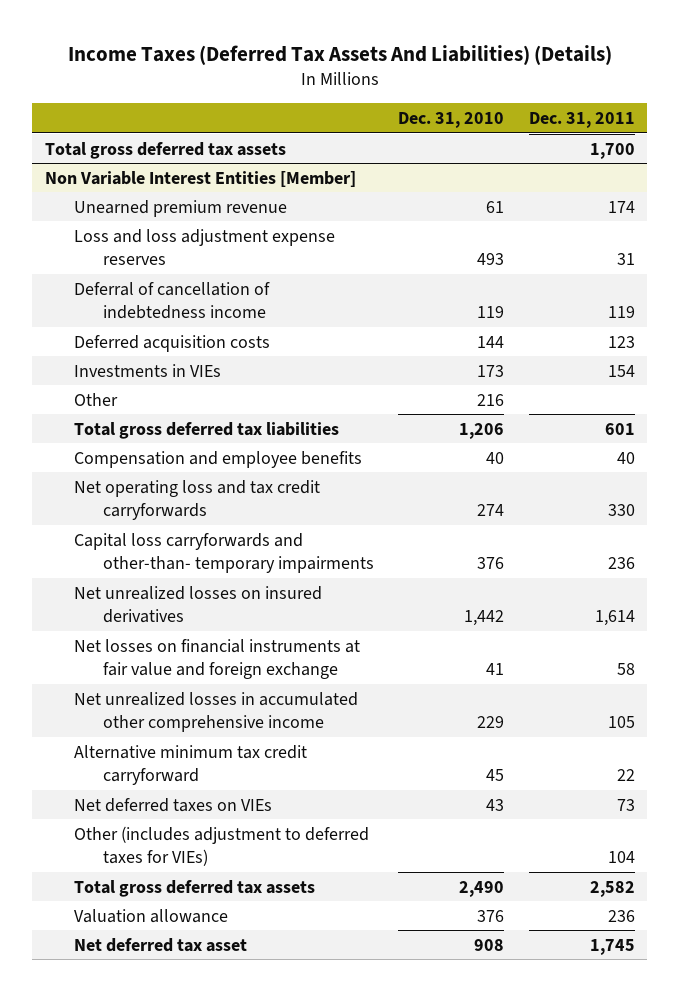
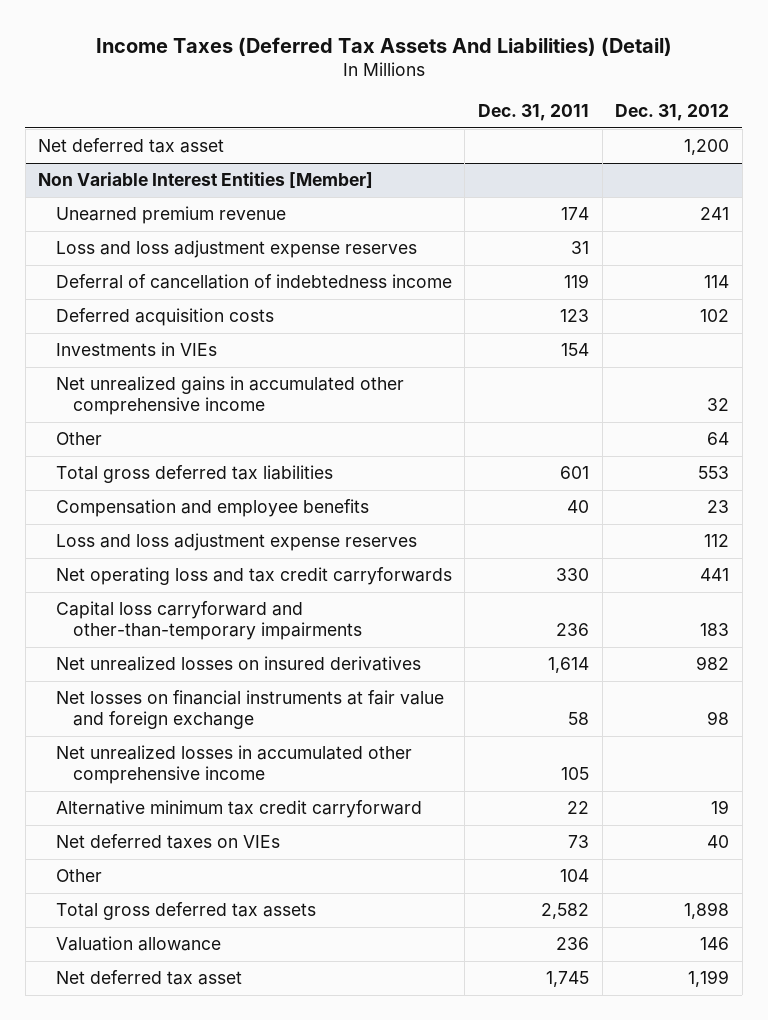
- Income Taxes (Deferred Tax Assets And Liabilities) (Details)
+ Income Taxes (Deferred Tax Assets And Liabilities) (Detail)
- | Dec. 31, 2010 | Dec. 31, 2011
+ | Dec. 31, 2011 | Dec. 31, 2012
- Total gross deferred tax assets | | 1,700
+ Net deferred tax asset | | 1,200
@ Non Variable Interest Entities [Member]
+ Net unrealized gains in accumulated other comprehensive income | | 32
+ Loss and loss adjustment expense reserves | | 112
- Capital loss carryforwards and other-than- temporary impairments | 376 | 236
+ Capital loss carryforward and other-than-temporary impairments | 236 | 183
- Other (includes adjustment to deferred taxes for VIEs) | | 104
+ Other | 104 |

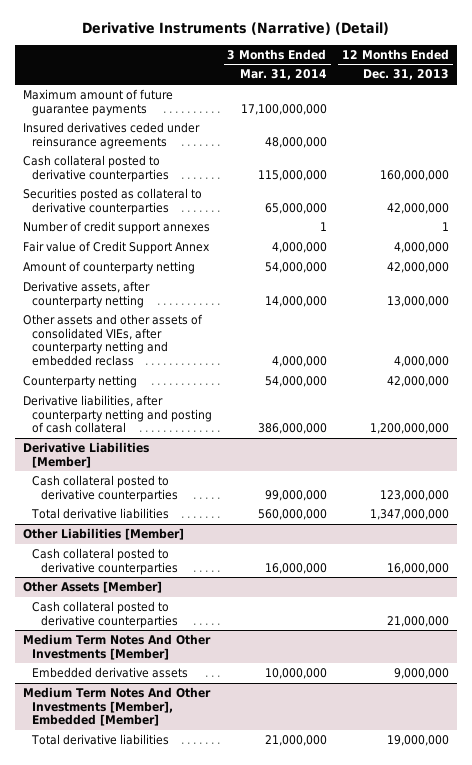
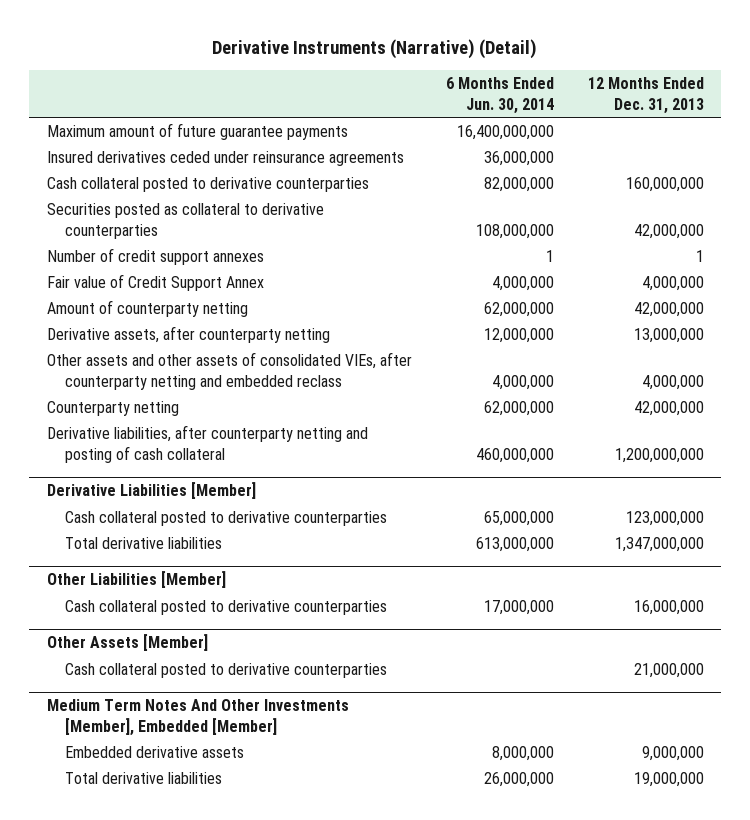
- | 3 Months Ended Mar. 31, 2014 | 12 Months Ended Dec. 31, 2013
+ | 6 Months Ended Jun. 30, 2014 | 12 Months Ended Dec. 31, 2013
- Medium Term Notes And Other Investments [Member]
- Embedded derivative assets | 10,000,000 | 9,000,000
@ Medium Term Notes And Other Investments [Member], Embedded [Member]
+ Embedded derivative assets | 8,000,000 | 9,000,000

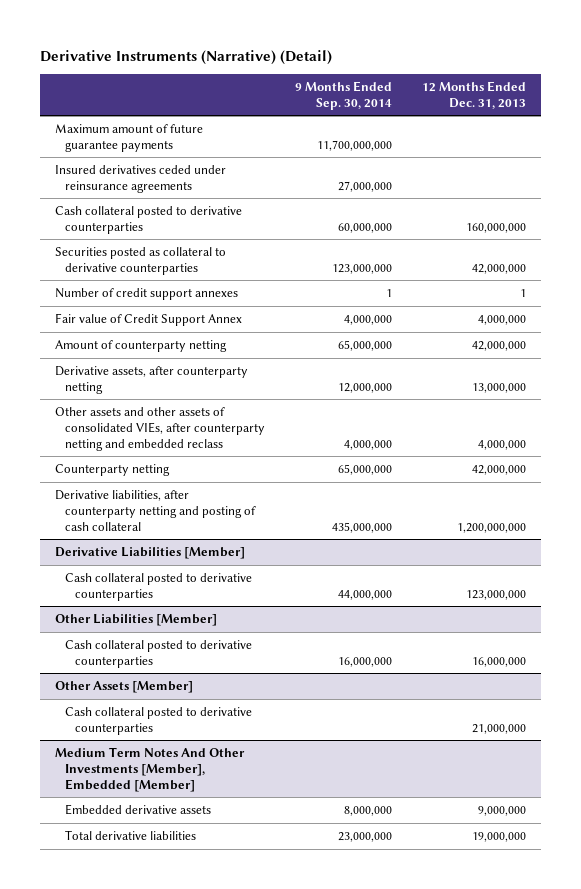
- | 6 Months Ended Jun. 30, 2014 | 12 Months Ended Dec. 31, 2013
+ | 9 Months Ended Sep. 30, 2014 | 12 Months Ended Dec. 31, 2013
@ Derivative Liabilities [Member]
- Total derivative liabilities | 613,000,000 | 1,347,000,000

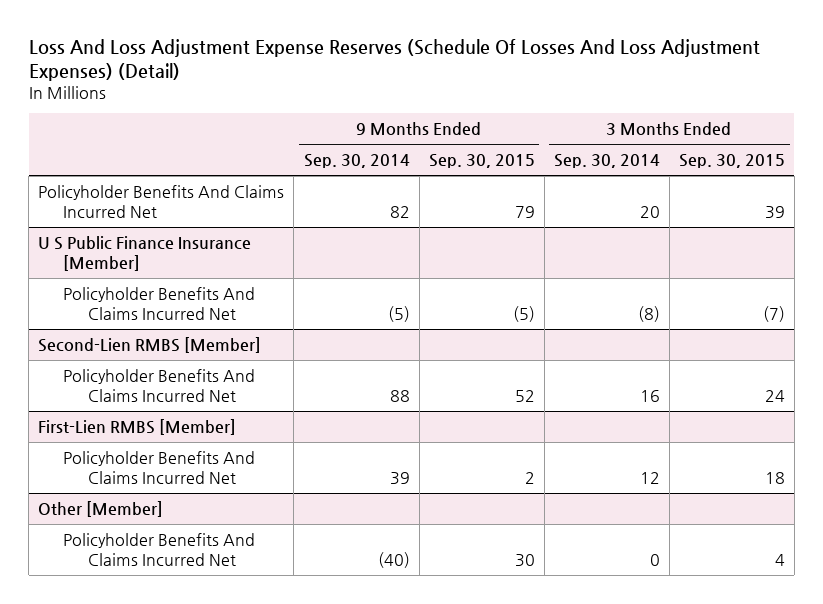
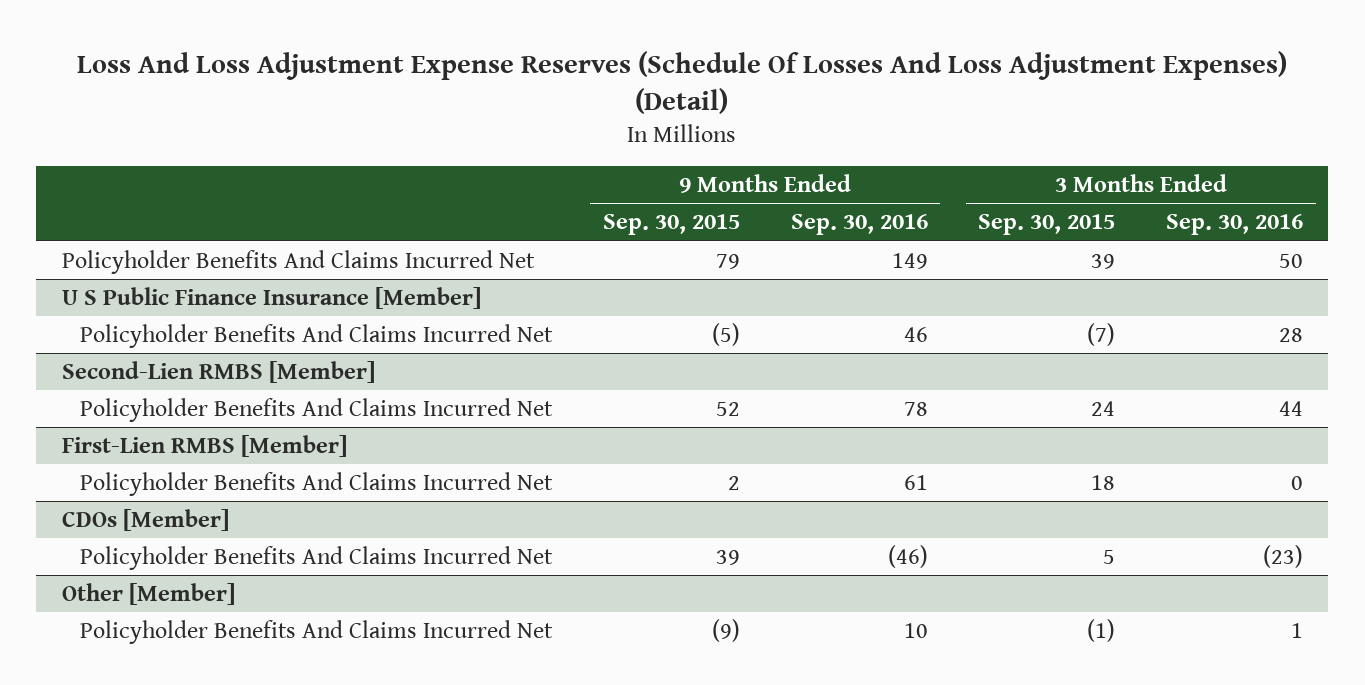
- | 9 Months Ended Sep. 30, 2014 | 9 Months Ended Sep. 30, 2015 | 3 Months Ended Sep. 30, 2014 | 3 Months Ended Sep. 30, 2015
+ | 9 Months Ended Sep. 30, 2015 | 9 Months Ended Sep. 30, 2016 | 3 Months Ended Sep. 30, 2015 | 3 Months Ended Sep. 30, 2016
+ CDOs [Member]
+ Policyholder Benefits And Claims Incurred Net | 39 | (46) | 5 | (23)
@ Other [Member]
- Policyholder Benefits And Claims Incurred Net | (40) | 30 | 0 | 4
+ Policyholder Benefits And Claims Incurred Net | (9) | 10 | (1) | 1

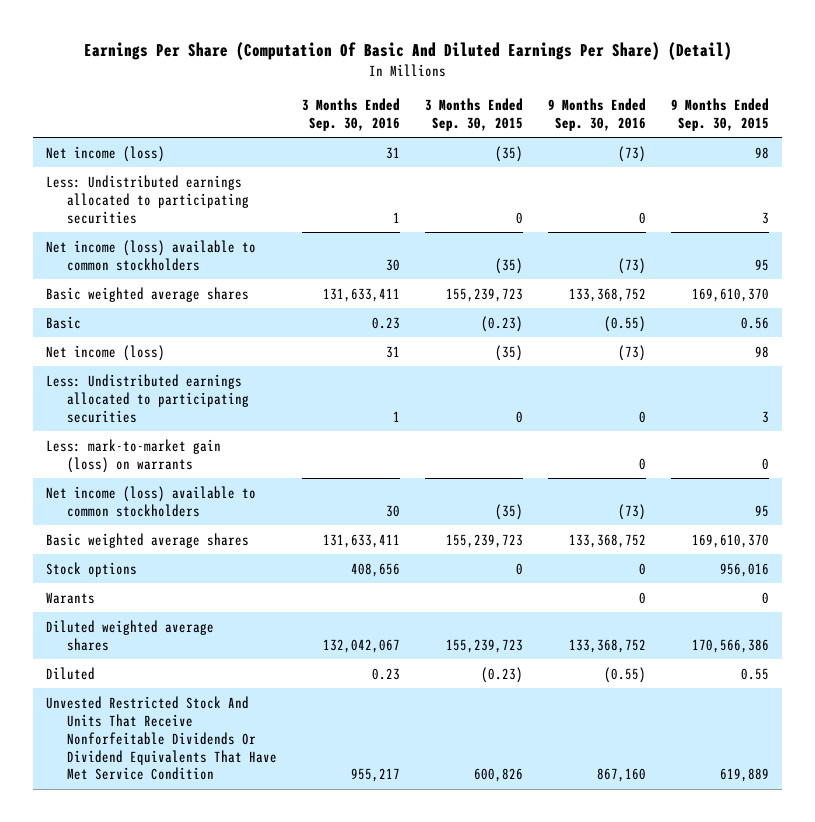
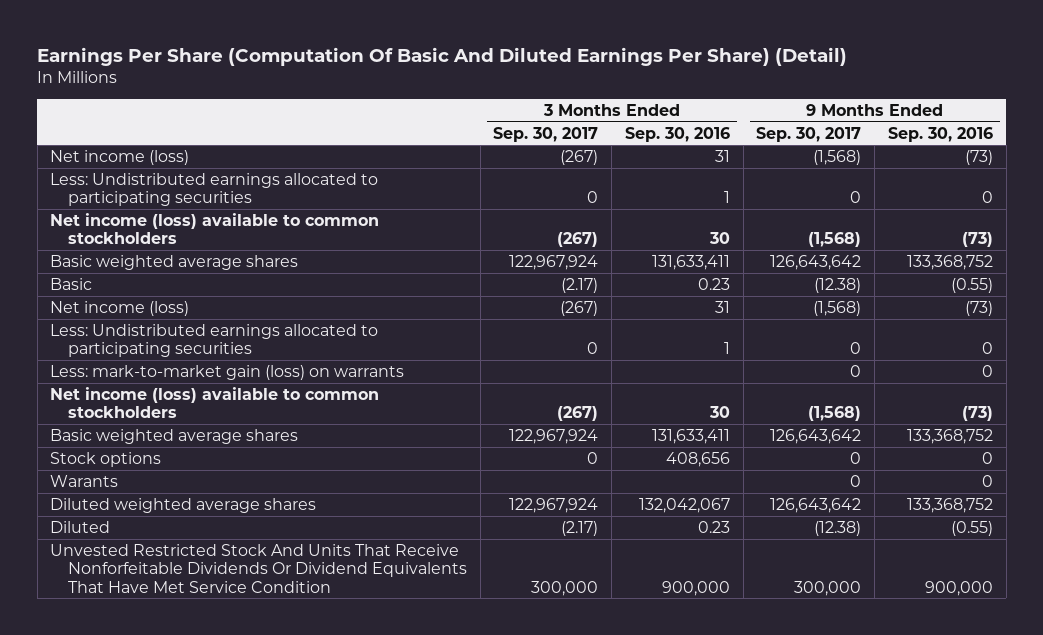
- | 3 Months Ended Sep. 30, 2016 | 3 Months Ended Sep. 30, 2015 | 9 Months Ended Sep. 30, 2016 | 9 Months Ended Sep. 30, 2015
+ | 3 Months Ended Sep. 30, 2017 | 3 Months Ended Sep. 30, 2016 | 9 Months Ended Sep. 30, 2017 | 9 Months Ended Sep. 30, 2016
- Unvested Restricted Stock And Units That Receive Nonforfeitable Dividends Or Dividend Equivalents That Have Met Service Condition | 955,217 | 600,826 | 867,160 | 619,889
+ Unvested Restricted Stock And Units That Receive Nonforfeitable Dividends Or Dividend Equivalents That Have Met Service Condition | 300,000 | 900,000 | 300,000 | 900,000

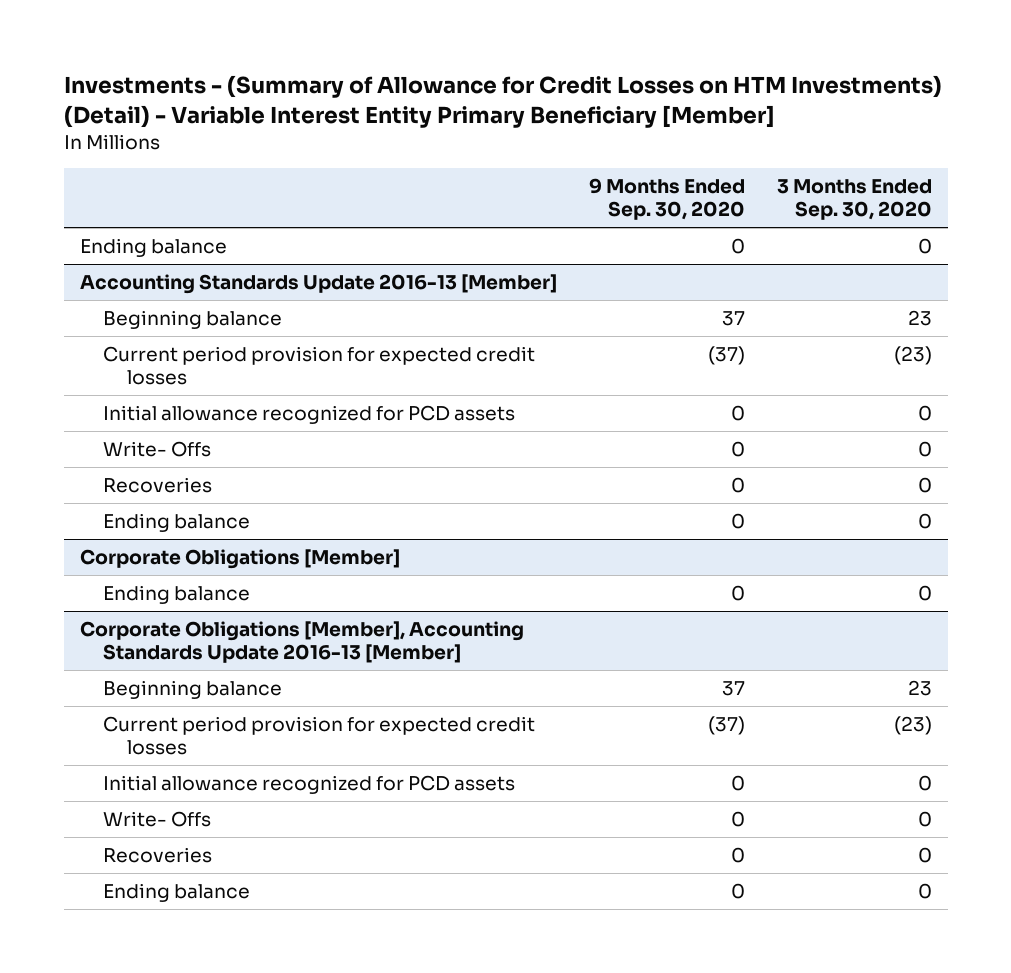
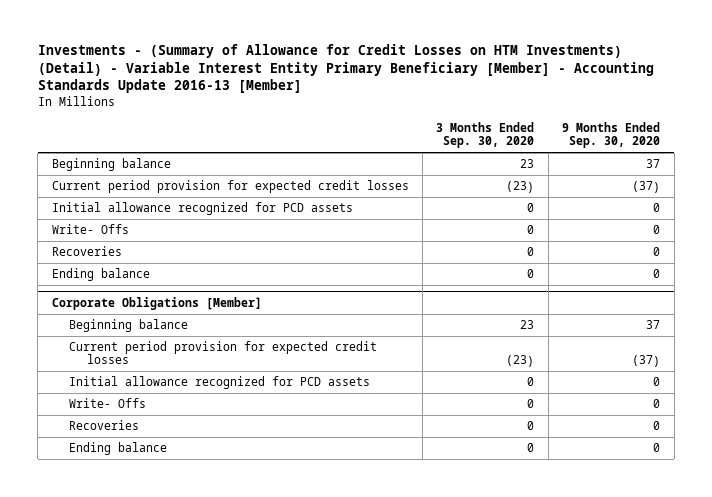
- Investments - (Summary of Allowance for Credit Losses on HTM Investments) (Detail) - Variable Interest Entity Primary Beneficiary [Member]
+ Investments - (Summary of Allowance for Credit Losses on HTM Investments) (Detail) - Variable Interest Entity Primary Beneficiary [Member] - Accounting Standards Update 2016-13 [Member]
- | 9 Months Ended Sep. 30, 2020 | 3 Months Ended Sep. 30, 2020
+ | 3 Months Ended Sep. 30, 2020 | 9 Months Ended Sep. 30, 2020
- Ending balance | 0 | 0
- Accounting Standards Update 2016-13 [Member]
@ Corporate Obligations [Member]
- Ending balance | 0 | 0
- Corporate Obligations [Member], Accounting Standards Update 2016-13 [Member]

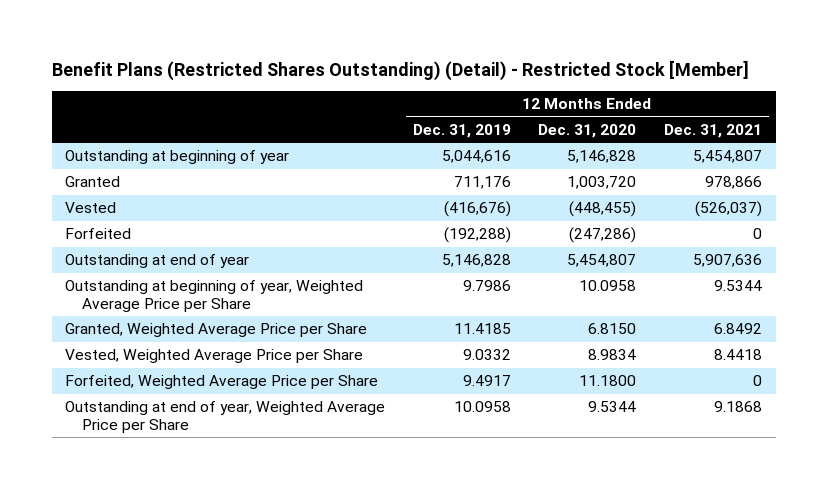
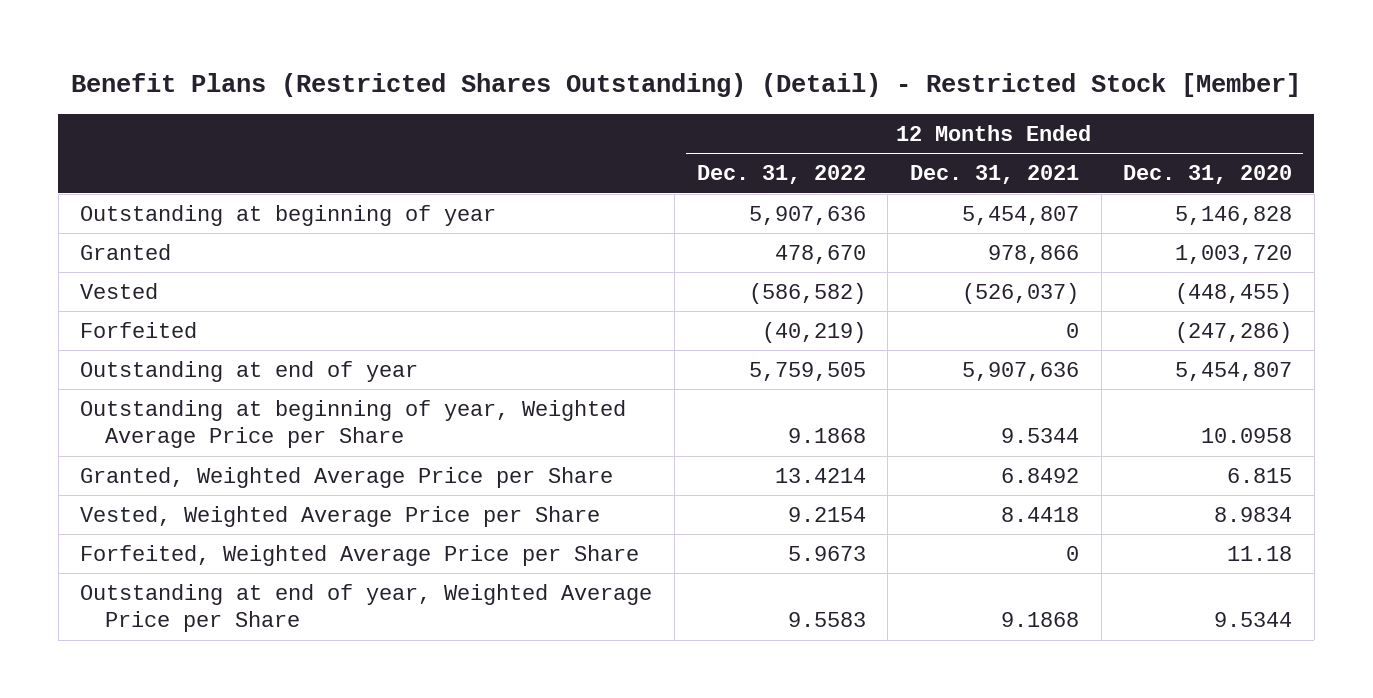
- | 12 Months Ended Dec. 31, 2019 | 12 Months Ended Dec. 31, 2020 | 12 Months Ended Dec. 31, 2021
+ | 12 Months Ended Dec. 31, 2022 | 12 Months Ended Dec. 31, 2021 | 12 Months Ended Dec. 31, 2020
- Granted, Weighted Average Price per Share | 11.4185 | 6.8150 | 6.8492
+ Granted, Weighted Average Price per Share | 13.4214 | 6.8492 | 6.815
- Forfeited, Weighted Average Price per Share | 9.4917 | 11.1800 | 0
+ Forfeited, Weighted Average Price per Share | 5.9673 | 0 | 11.18

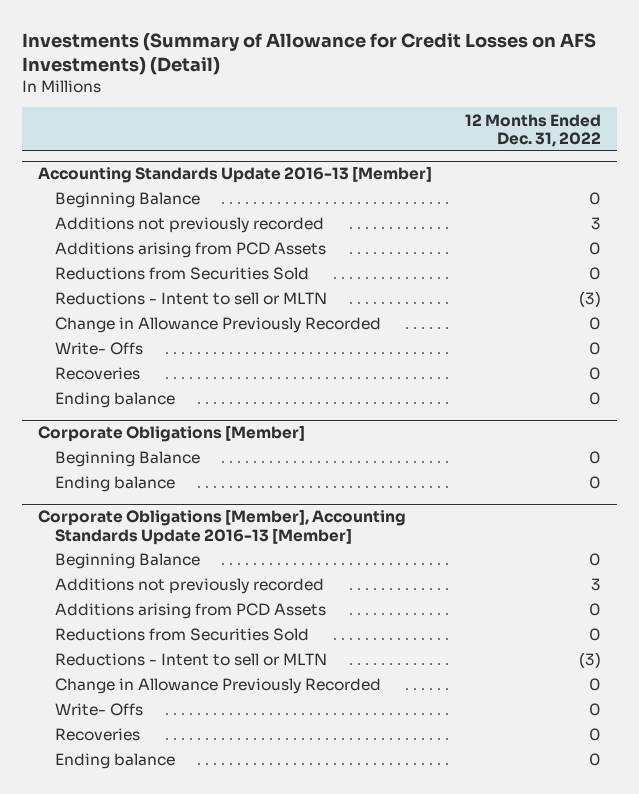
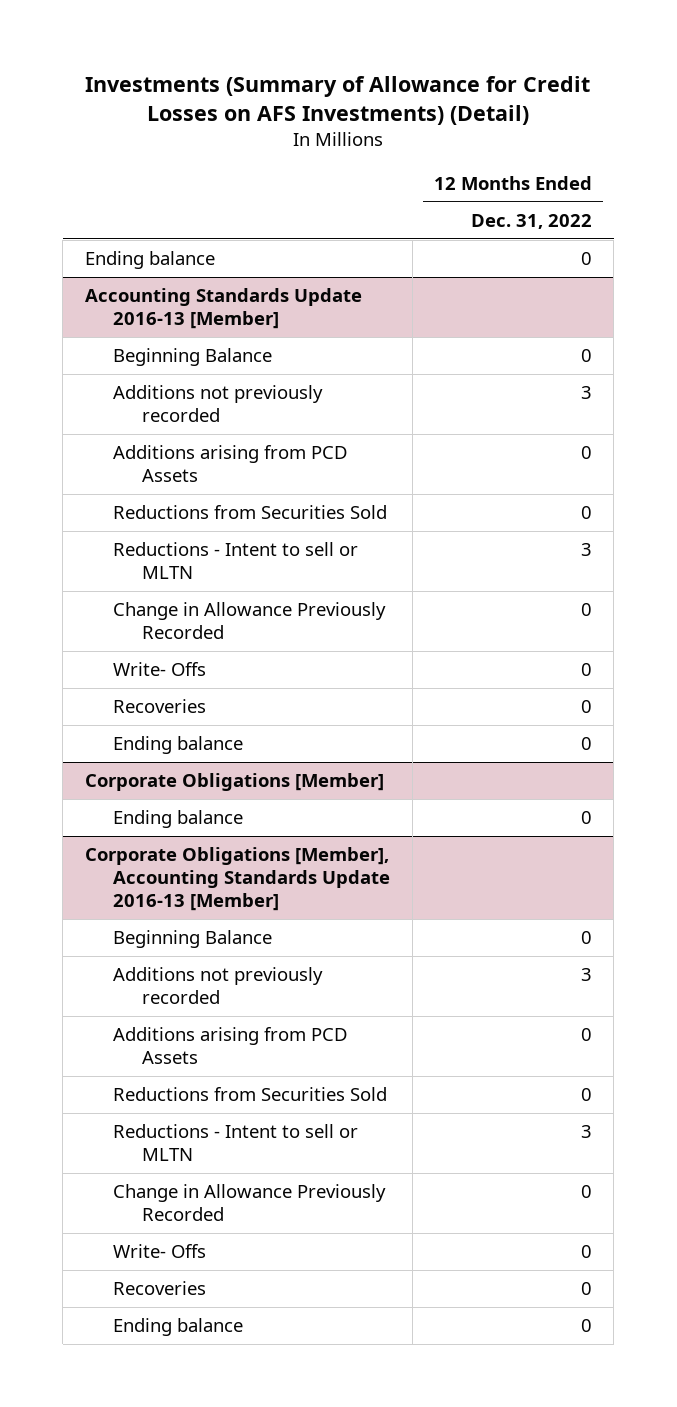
+ Ending balance | 0
@ Accounting Standards Update 2016-13 [Member]
- Reductions - Intent to sell or MLTN | (3)
+ Reductions - Intent to sell or MLTN | 3
@ Corporate Obligations [Member]
- Beginning Balance | 0
@ Corporate Obligations [Member], Accounting Standards Update 2016-13 [Member]
- Reductions - Intent to sell or MLTN | (3)
+ Reductions - Intent to sell or MLTN | 3

